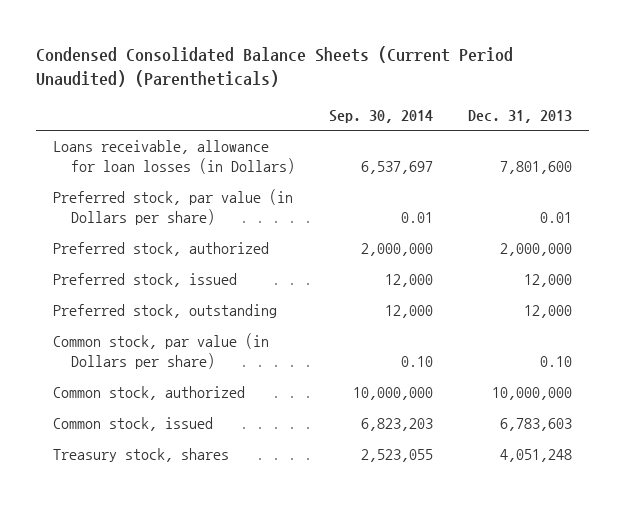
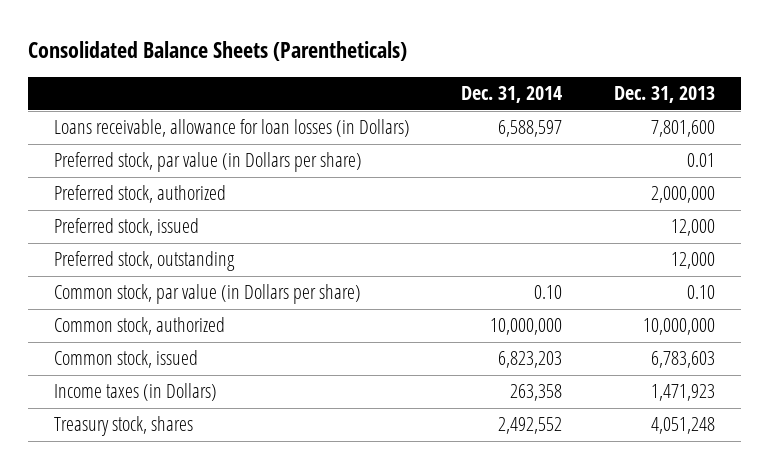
- Condensed Consolidated Balance Sheets (Current Period Unaudited) (Parentheticals)
+ Consolidated Balance Sheets (Parentheticals)
- | Sep. 30, 2014 | Dec. 31, 2013
+ | Dec. 31, 2014 | Dec. 31, 2013
+ Income taxes (in Dollars) | 263,358 | 1,471,923

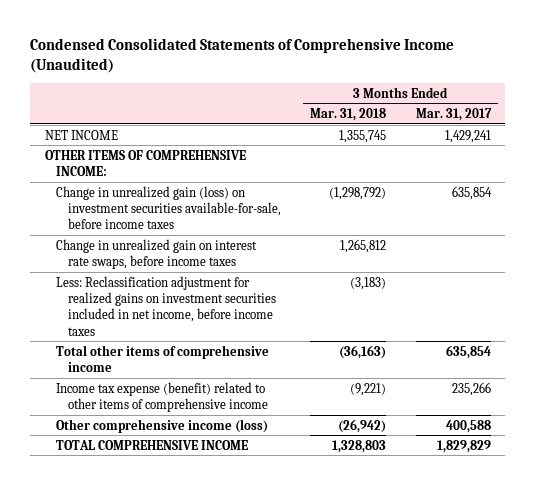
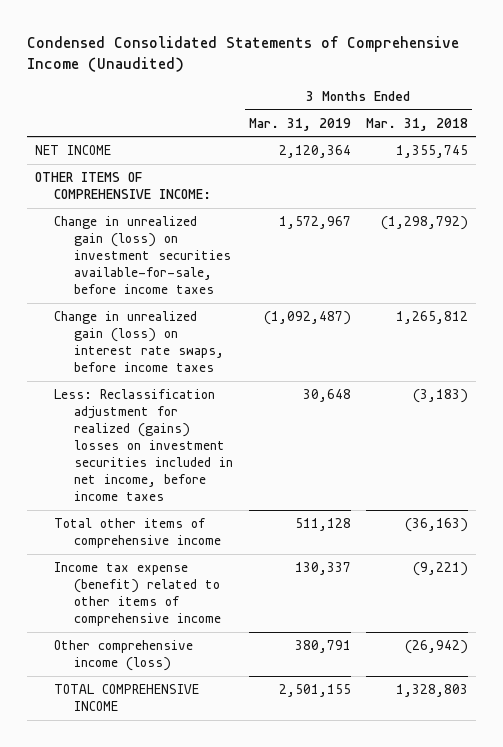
- | 3 Months Ended Mar. 31, 2018 | 3 Months Ended Mar. 31, 2017
+ | 3 Months Ended Mar. 31, 2019 | 3 Months Ended Mar. 31, 2018
- Change in unrealized gain on interest rate swaps, before income taxes | 1,265,812 |
- Less: Reclassification adjustment for realized gains on investment securities included in net income, before income taxes | (3,183) |
+ Change in unrealized gain (loss) on interest rate swaps, before income taxes | (1,092,487) | 1,265,812
+ Less: Reclassification adjustment for realized (gains) losses on investment securities included in net income, before income taxes | 30,648 | (3,183)

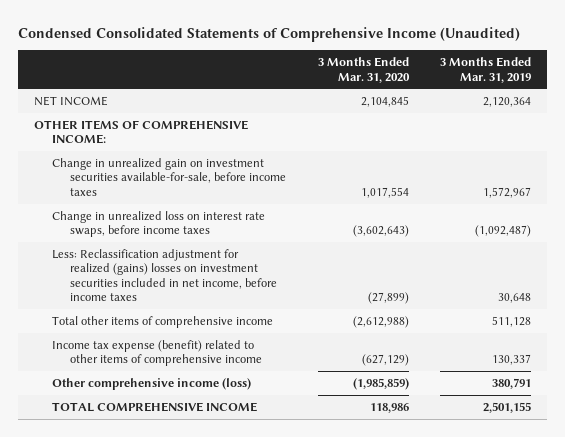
- | 3 Months Ended Mar. 31, 2019 | 3 Months Ended Mar. 31, 2018
+ | 3 Months Ended Mar. 31, 2020 | 3 Months Ended Mar. 31, 2019
- Change in unrealized gain (loss) on investment securities available-for-sale, before income taxes | 1,572,967 | (1,298,792)
- Change in unrealized gain (loss) on interest rate swaps, before income taxes | (1,092,487) | 1,265,812
+ Change in unrealized gain on investment securities available-for-sale, before income taxes | 1,017,554 | 1,572,967
+ Change in unrealized loss on interest rate swaps, before income taxes | (3,602,643) | (1,092,487)

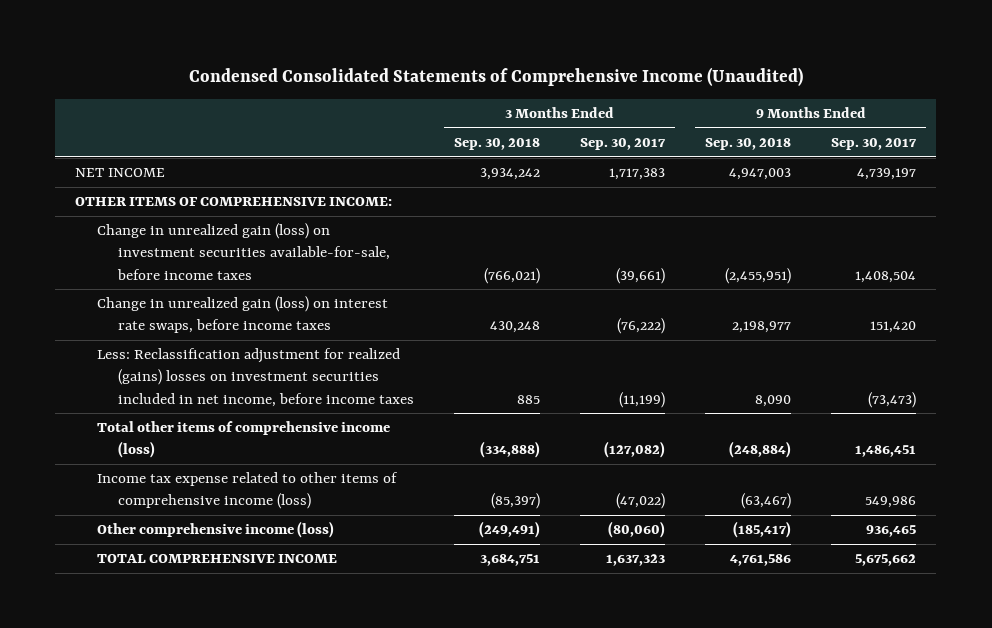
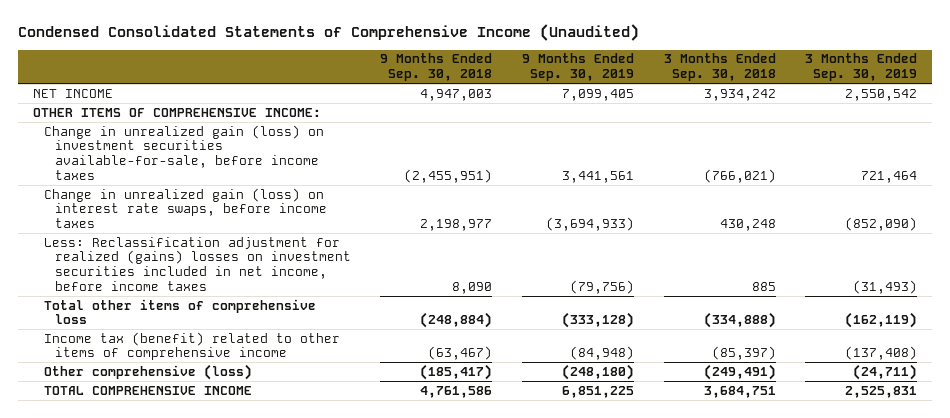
- | 3 Months Ended Sep. 30, 2018 | 3 Months Ended Sep. 30, 2017 | 9 Months Ended Sep. 30, 2018 | 9 Months Ended Sep. 30, 2017
+ | 9 Months Ended Sep. 30, 2018 | 9 Months Ended Sep. 30, 2019 | 3 Months Ended Sep. 30, 2018 | 3 Months Ended Sep. 30, 2019
- Total other items of comprehensive income (loss) | (334,888) | (127,082) | (248,884) | 1,486,451
- Income tax expense related to other items of comprehensive income (loss) | (85,397) | (47,022) | (63,467) | 549,986
- Other comprehensive income (loss) | (249,491) | (80,060) | (185,417) | 936,465
+ Total other items of comprehensive loss | (248,884) | (333,128) | (334,888) | (162,119)
+ Income tax (benefit) related to other items of comprehensive income | (63,467) | (84,948) | (85,397) | (137,408)
+ Other comprehensive (loss) | (185,417) | (248,180) | (249,491) | (24,711)

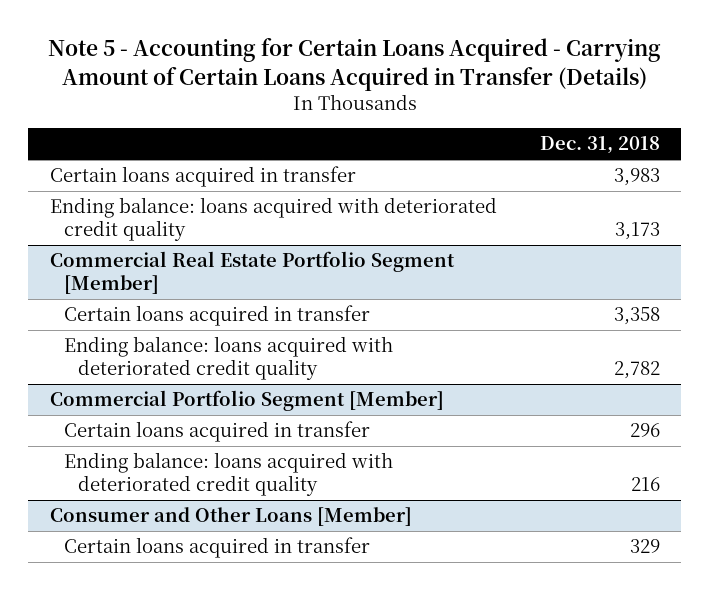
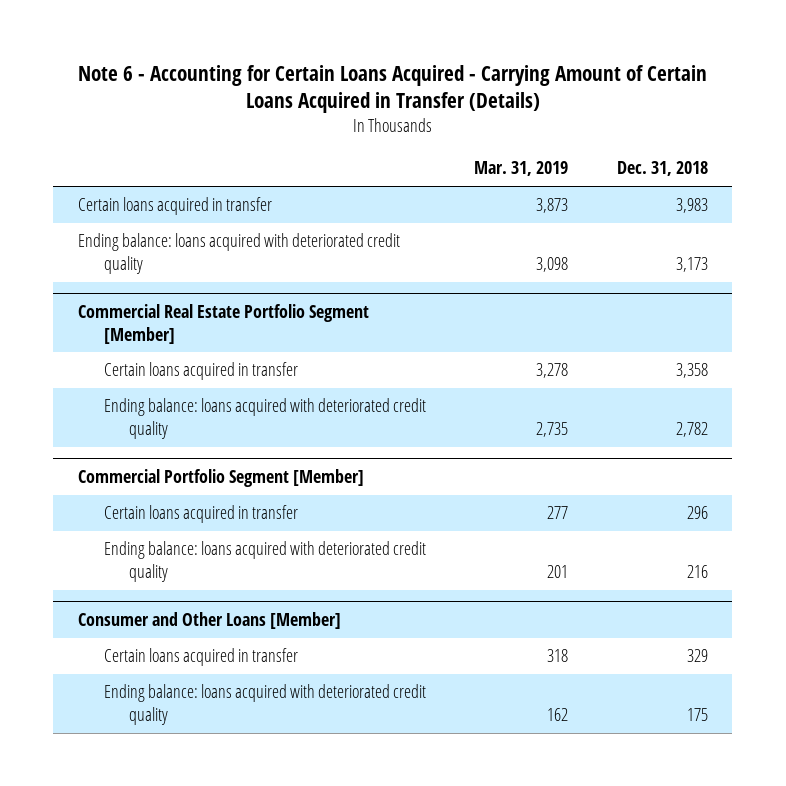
- Note 5 - Accounting for Certain Loans Acquired - Carrying Amount of Certain Loans Acquired in Transfer (Details)
+ Note 6 - Accounting for Certain Loans Acquired - Carrying Amount of Certain Loans Acquired in Transfer (Details)
- | Dec. 31, 2018
+ | Mar. 31, 2019 | Dec. 31, 2018
@ Consumer and Other Loans [Member]
+ Ending balance: loans acquired with deteriorated credit quality | 162 | 175

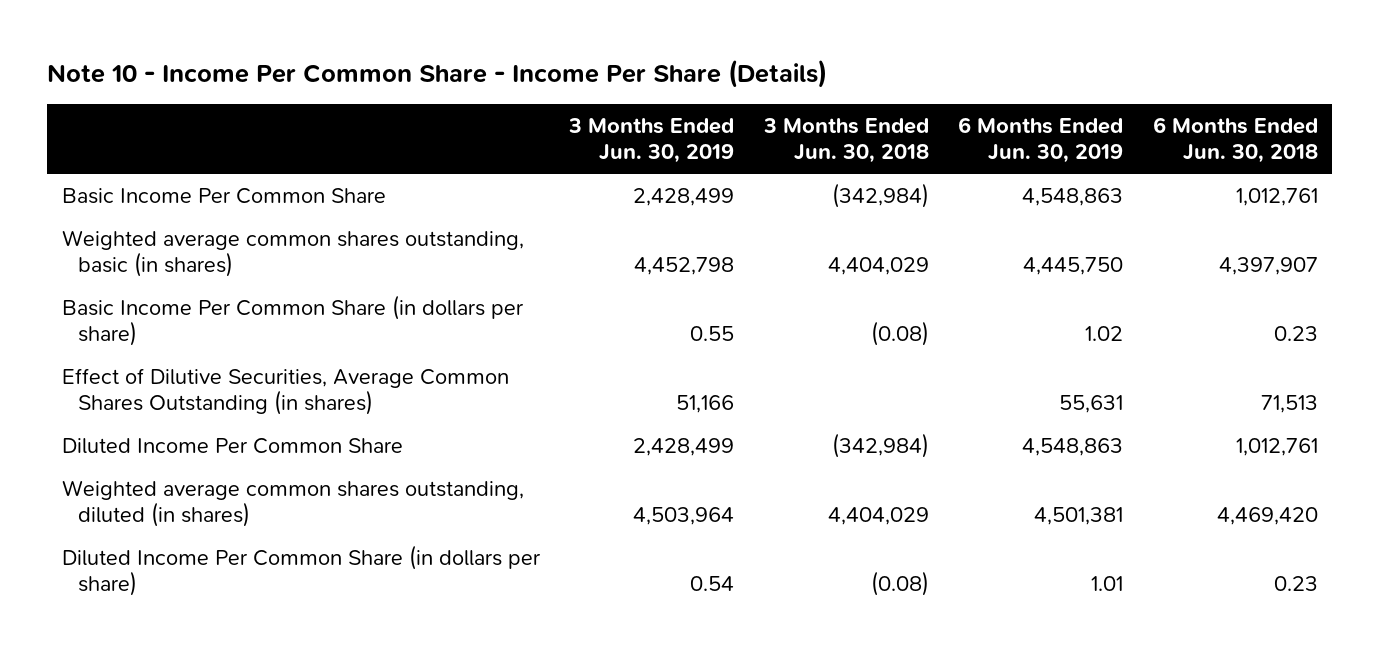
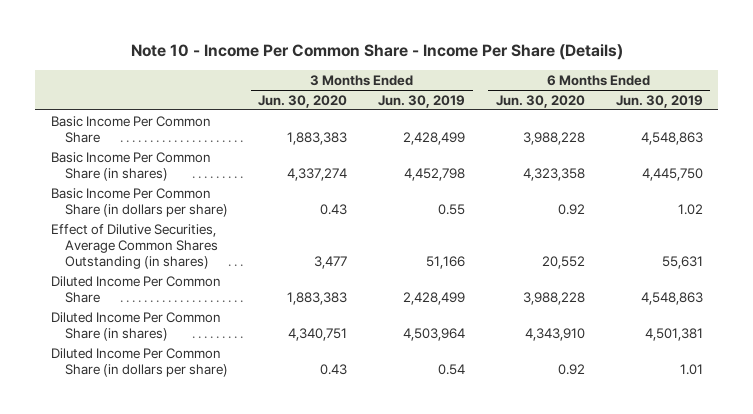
- | 3 Months Ended Jun. 30, 2019 | 3 Months Ended Jun. 30, 2018 | 6 Months Ended Jun. 30, 2019 | 6 Months Ended Jun. 30, 2018
+ | 3 Months Ended Jun. 30, 2020 | 3 Months Ended Jun. 30, 2019 | 6 Months Ended Jun. 30, 2020 | 6 Months Ended Jun. 30, 2019
- Weighted average common shares outstanding, basic (in shares) | 4,452,798 | 4,404,029 | 4,445,750 | 4,397,907
+ Basic Income Per Common Share (in shares) | 4,337,274 | 4,452,798 | 4,323,358 | 4,445,750
- Weighted average common shares outstanding, diluted (in shares) | 4,503,964 | 4,404,029 | 4,501,381 | 4,469,420
+ Diluted Income Per Common Share (in shares) | 4,340,751 | 4,503,964 | 4,343,910 | 4,501,381

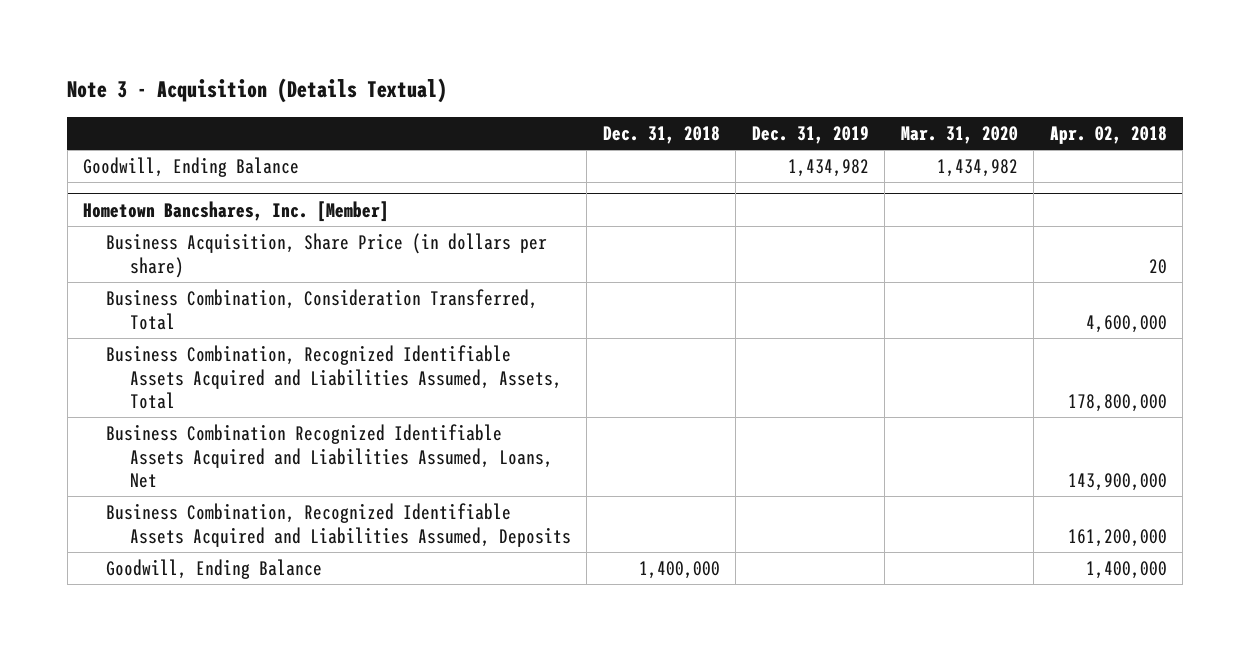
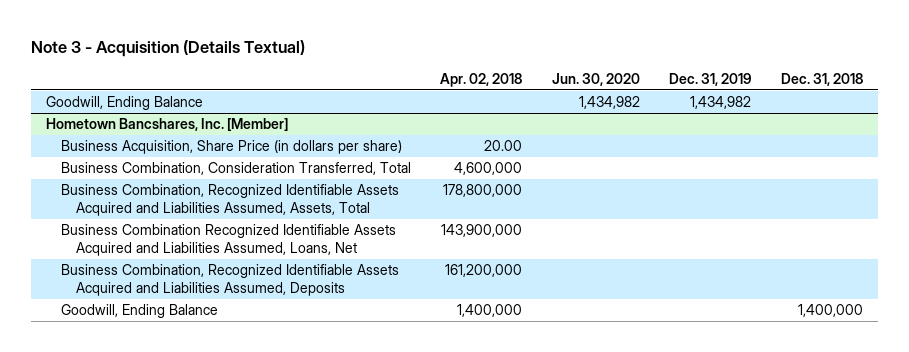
- | Dec. 31, 2018 | Dec. 31, 2019 | Mar. 31, 2020 | Apr. 02, 2018
+ | Apr. 02, 2018 | Jun. 30, 2020 | Dec. 31, 2019 | Dec. 31, 2018
@ Hometown Bancshares, Inc. [Member]
- Business Acquisition, Share Price (in dollars per share) | | | | 20
+ Business Acquisition, Share Price (in dollars per share) | 20.00 | | |

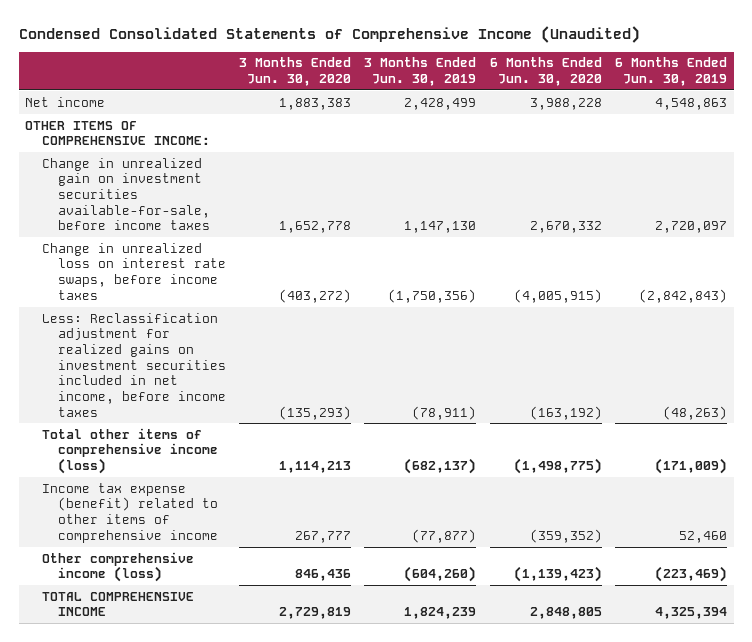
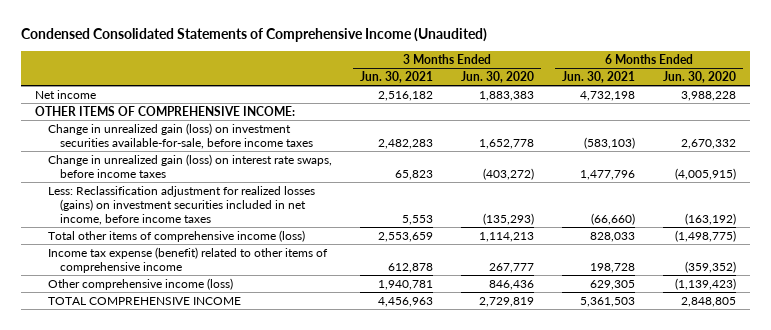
- | 3 Months Ended Jun. 30, 2020 | 3 Months Ended Jun. 30, 2019 | 6 Months Ended Jun. 30, 2020 | 6 Months Ended Jun. 30, 2019
+ | 3 Months Ended Jun. 30, 2021 | 3 Months Ended Jun. 30, 2020 | 6 Months Ended Jun. 30, 2021 | 6 Months Ended Jun. 30, 2020
- Change in unrealized gain on investment securities available-for-sale, before income taxes | 1,652,778 | 1,147,130 | 2,670,332 | 2,720,097
- Change in unrealized loss on interest rate swaps, before income taxes | (403,272) | (1,750,356) | (4,005,915) | (2,842,843)
- Less: Reclassification adjustment for realized gains on investment securities included in net income, before income taxes | (135,293) | (78,911) | (163,192) | (48,263)
+ Change in unrealized gain (loss) on investment securities available-for-sale, before income taxes | 2,482,283 | 1,652,778 | (583,103) | 2,670,332
+ Change in unrealized gain (loss) on interest rate swaps, before income taxes | 65,823 | (403,272) | 1,477,796 | (4,005,915)
+ Less: Reclassification adjustment for realized losses (gains) on investment securities included in net income, before income taxes | 5,553 | (135,293) | (66,660) | (163,192)

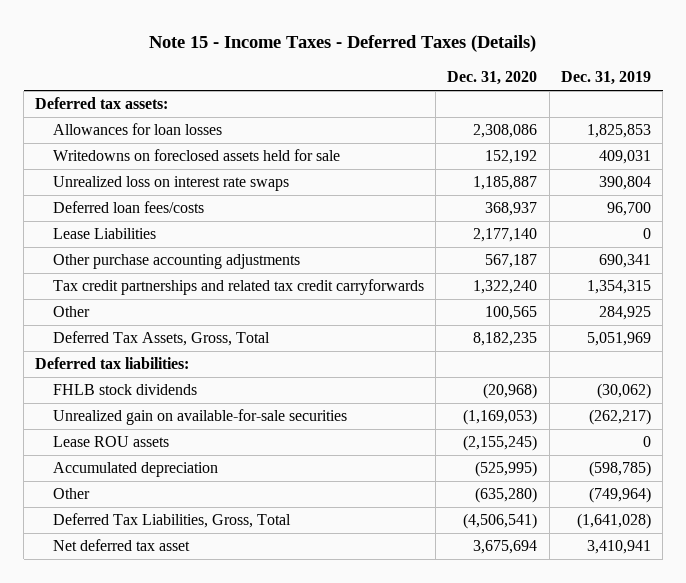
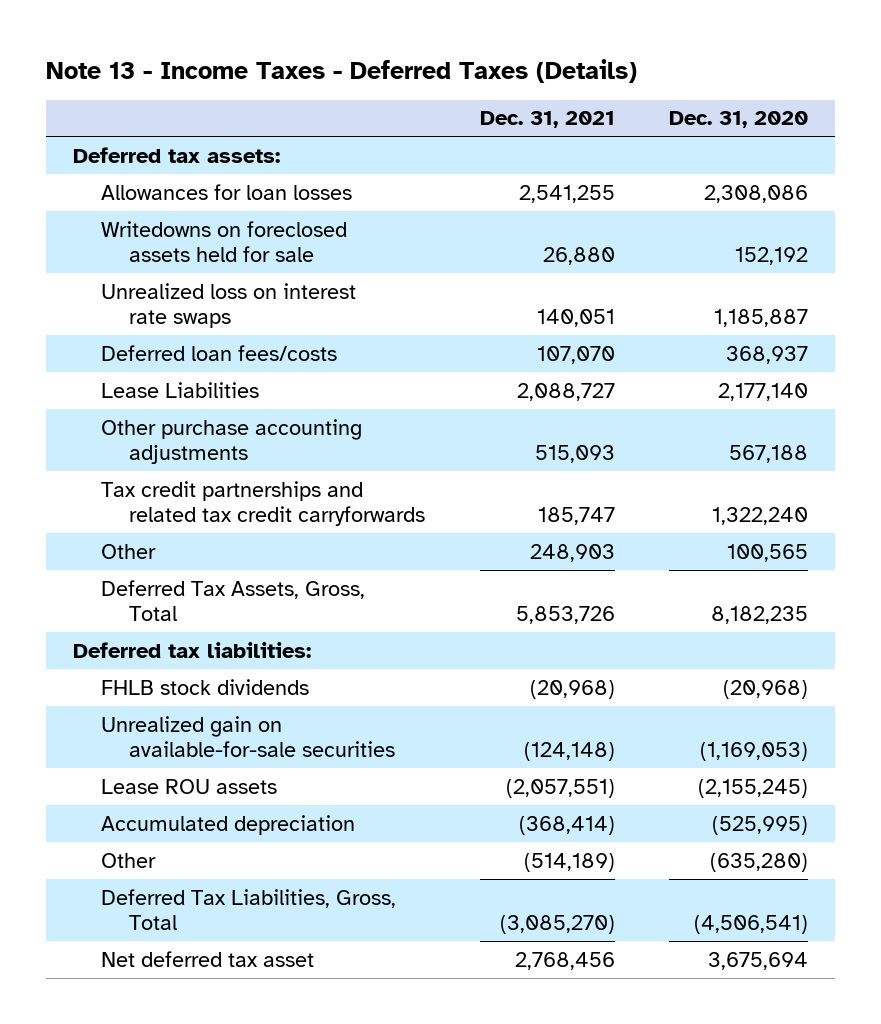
- Note 15 - Income Taxes - Deferred Taxes (Details)
+ Note 13 - Income Taxes - Deferred Taxes (Details)
- | Dec. 31, 2020 | Dec. 31, 2019
+ | Dec. 31, 2021 | Dec. 31, 2020
- Other purchase accounting adjustments | 567,187 | 690,341
+ Other purchase accounting adjustments | 515,093 | 567,188

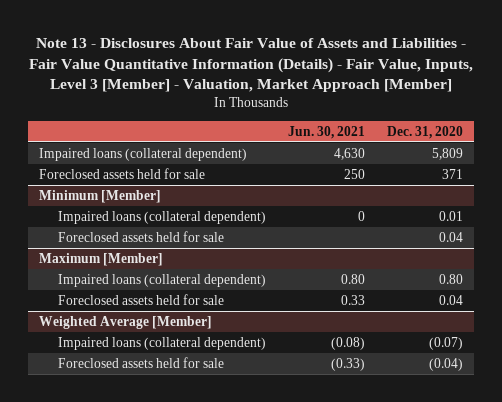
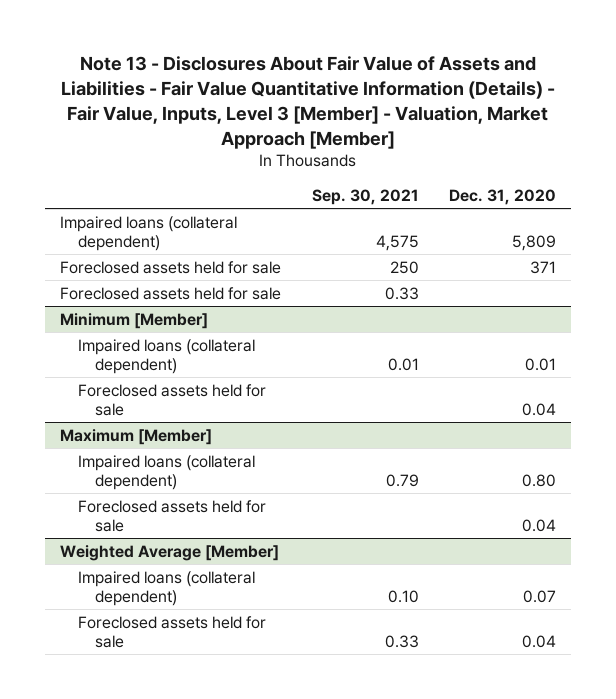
- | Jun. 30, 2021 | Dec. 31, 2020
+ | Sep. 30, 2021 | Dec. 31, 2020
+ Foreclosed assets held for sale | 0.33 |
@ Weighted Average [Member]
- Impaired loans (collateral dependent) | (0.08) | (0.07)
- Foreclosed assets held for sale | (0.33) | (0.04)
+ Impaired loans (collateral dependent) | 0.10 | 0.07
+ Foreclosed assets held for sale | 0.33 | 0.04

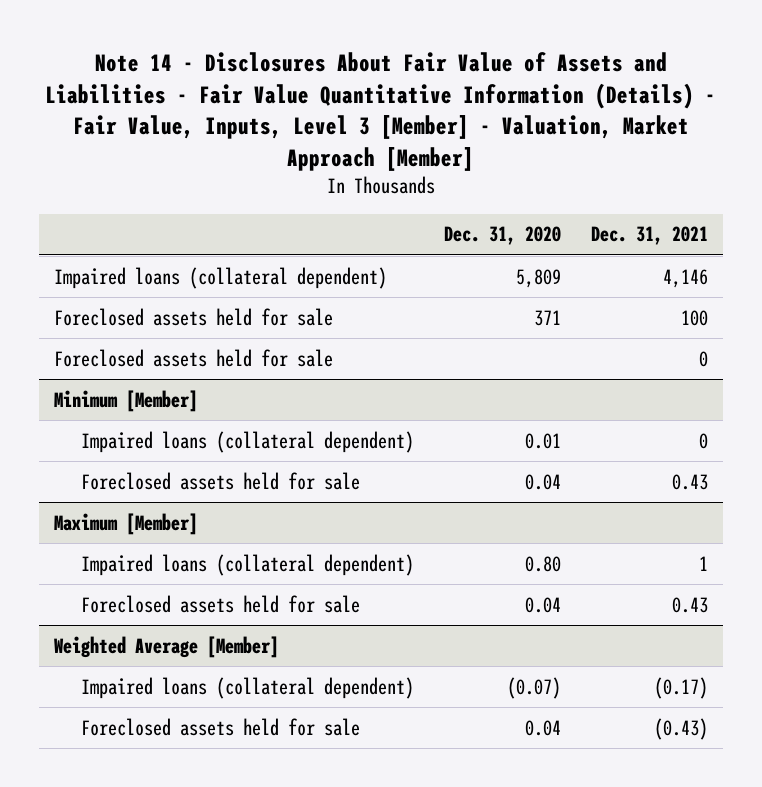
- Note 13 - Disclosures About Fair Value of Assets and Liabilities - Fair Value Quantitative Information (Details) - Fair Value, Inputs, Level 3 [Member] - Valuation, Market Approach [Member]
+ Note 14 - Disclosures About Fair Value of Assets and Liabilities - Fair Value Quantitative Information (Details) - Fair Value, Inputs, Level 3 [Member] - Valuation, Market Approach [Member]
- | Sep. 30, 2021 | Dec. 31, 2020
+ | Dec. 31, 2020 | Dec. 31, 2021
@ Weighted Average [Member]
- Impaired loans (collateral dependent) | 0.10 | 0.07
+ Impaired loans (collateral dependent) | (0.07) | (0.17)

